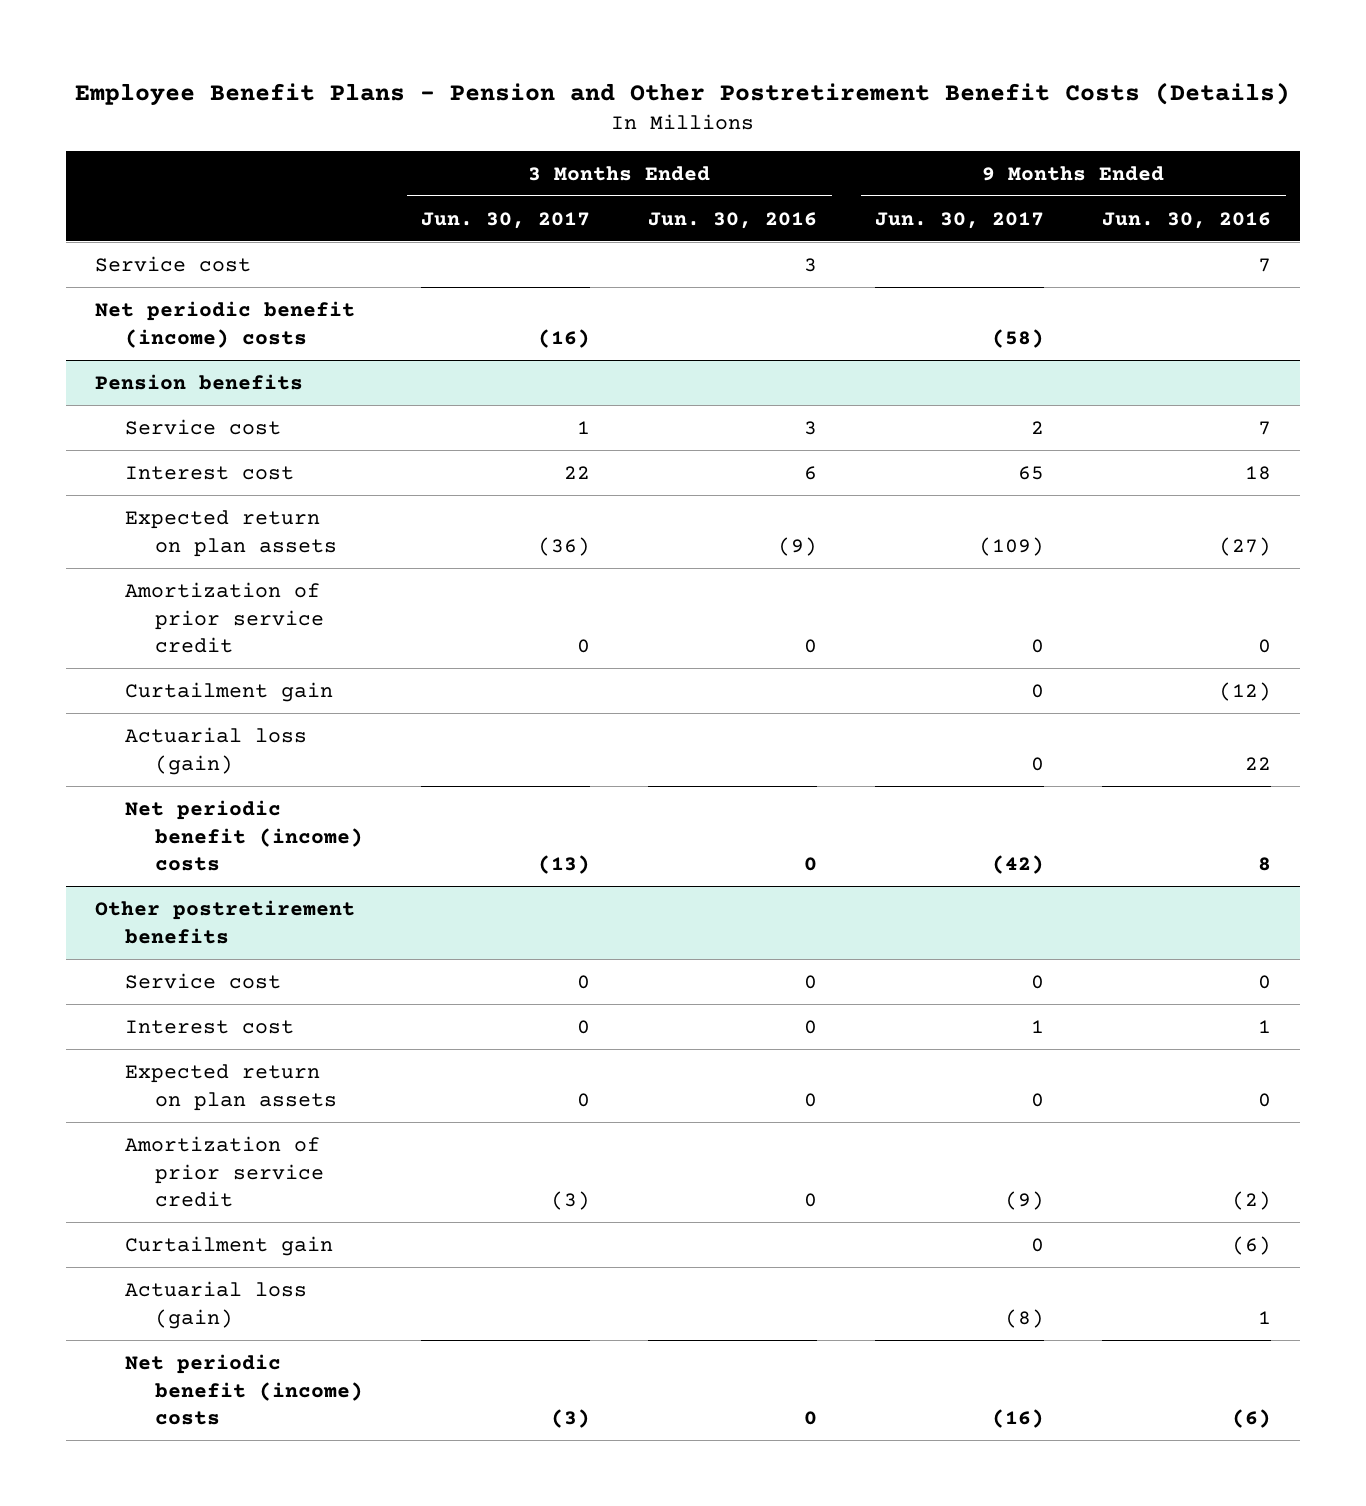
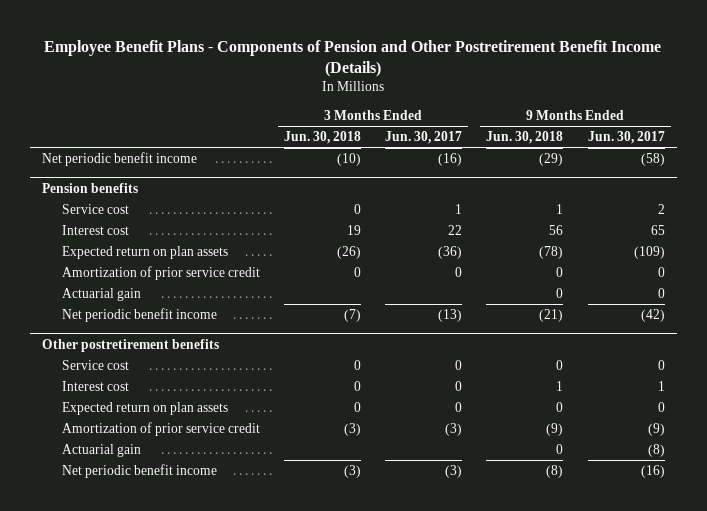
- Employee Benefit Plans - Pension and Other Postretirement Benefit Costs (Details)
+ Employee Benefit Plans - Components of Pension and Other Postretirement Benefit Income (Details)
- | 3 Months Ended Jun. 30, 2017 | 3 Months Ended Jun. 30, 2016 | 9 Months Ended Jun. 30, 2017 | 9 Months Ended Jun. 30, 2016
+ | 3 Months Ended Jun. 30, 2018 | 3 Months Ended Jun. 30, 2017 | 9 Months Ended Jun. 30, 2018 | 9 Months Ended Jun. 30, 2017
- Service cost | | 3 | | 7
- Net periodic benefit (income) costs | (16) | | (58) |
+ Net periodic benefit income | (10) | (16) | (29) | (58)
@ Pension benefits
- Curtailment gain | | | 0 | (12)
- Actuarial loss (gain) | | | 0 | 22
- Net periodic benefit (income) costs | (13) | 0 | (42) | 8
+ Actuarial gain | | | 0 | 0
+ Net periodic benefit income | (7) | (13) | (21) | (42)
@ Other postretirement benefits
- Curtailment gain | | | 0 | (6)
- Actuarial loss (gain) | | | (8) | 1
- Net periodic benefit (income) costs | (3) | 0 | (16) | (6)
+ Actuarial gain | | | 0 | (8)
+ Net periodic benefit income | (3) | (3) | (8) | (16)

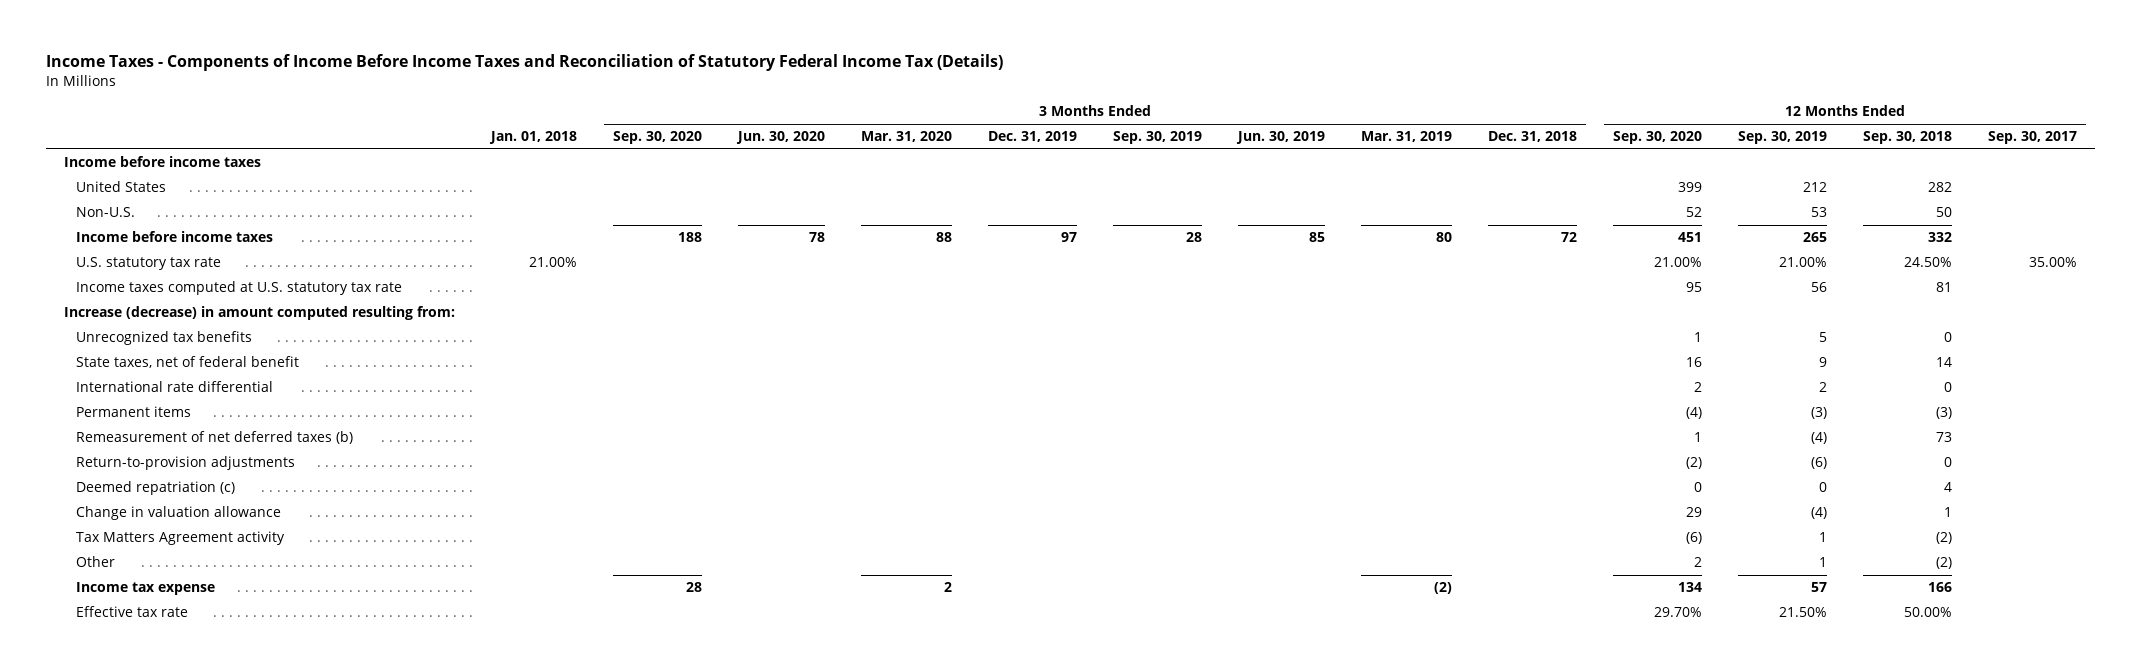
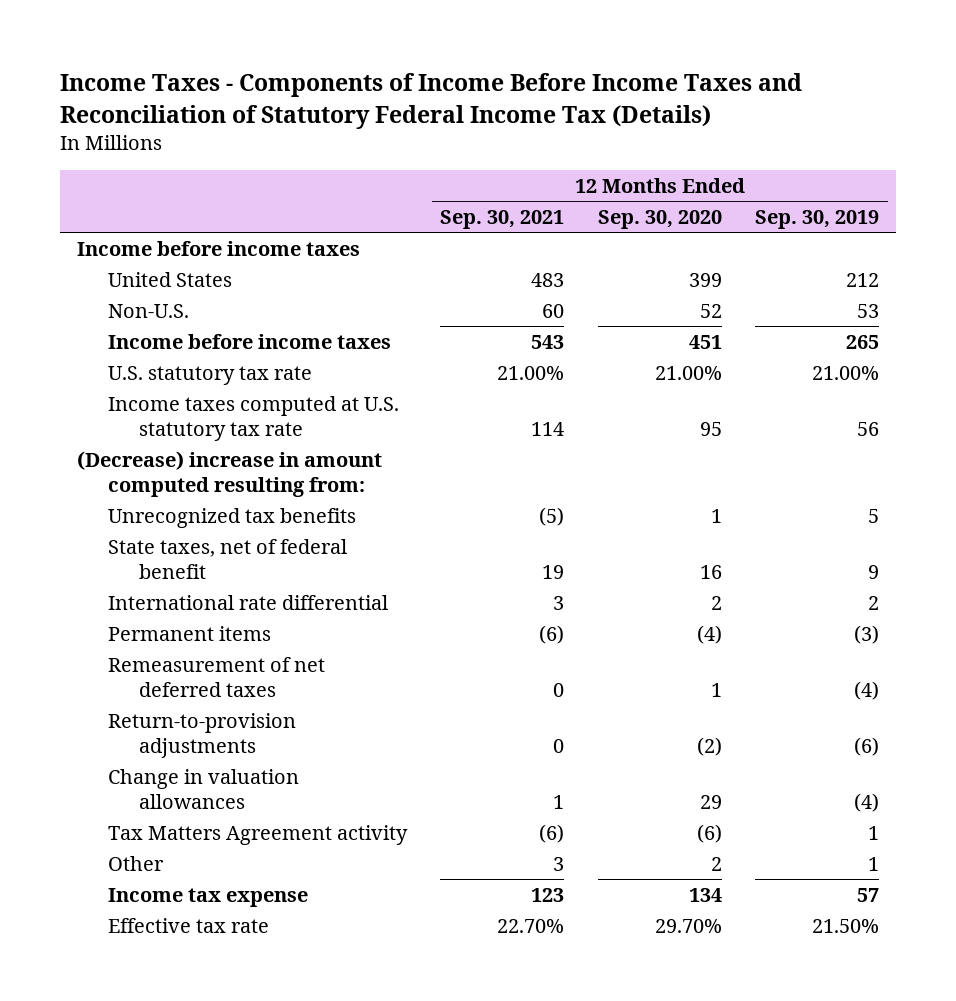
- | Jan. 01, 2018 | 3 Months Ended Sep. 30, 2020 | 3 Months Ended Jun. 30, 2020 | 3 Months Ended Mar. 31, 2020 | 3 Months Ended Dec. 31, 2019 | 3 Months Ended Sep. 30, 2019 | 3 Months Ended Jun. 30, 2019 | 3 Months Ended Mar. 31, 2019 | 3 Months Ended Dec. 31, 2018 | 12 Months Ended Sep. 30, 2020 | 12 Months Ended Sep. 30, 2019 | 12 Months Ended Sep. 30, 2018 | 12 Months Ended Sep. 30, 2017
+ | 12 Months Ended Sep. 30, 2021 | 12 Months Ended Sep. 30, 2020 | 12 Months Ended Sep. 30, 2019
- Increase (decrease) in amount computed resulting from:
+ (Decrease) increase in amount computed resulting from:
- Remeasurement of net deferred taxes (b) | | | | | | | | | | 1 | (4) | 73 |
+ Remeasurement of net deferred taxes | 0 | 1 | (4)
- Deemed repatriation (c) | | | | | | | | | | 0 | 0 | 4 |
- Change in valuation allowance | | | | | | | | | | 29 | (4) | 1 |
+ Change in valuation allowances | 1 | 29 | (4)

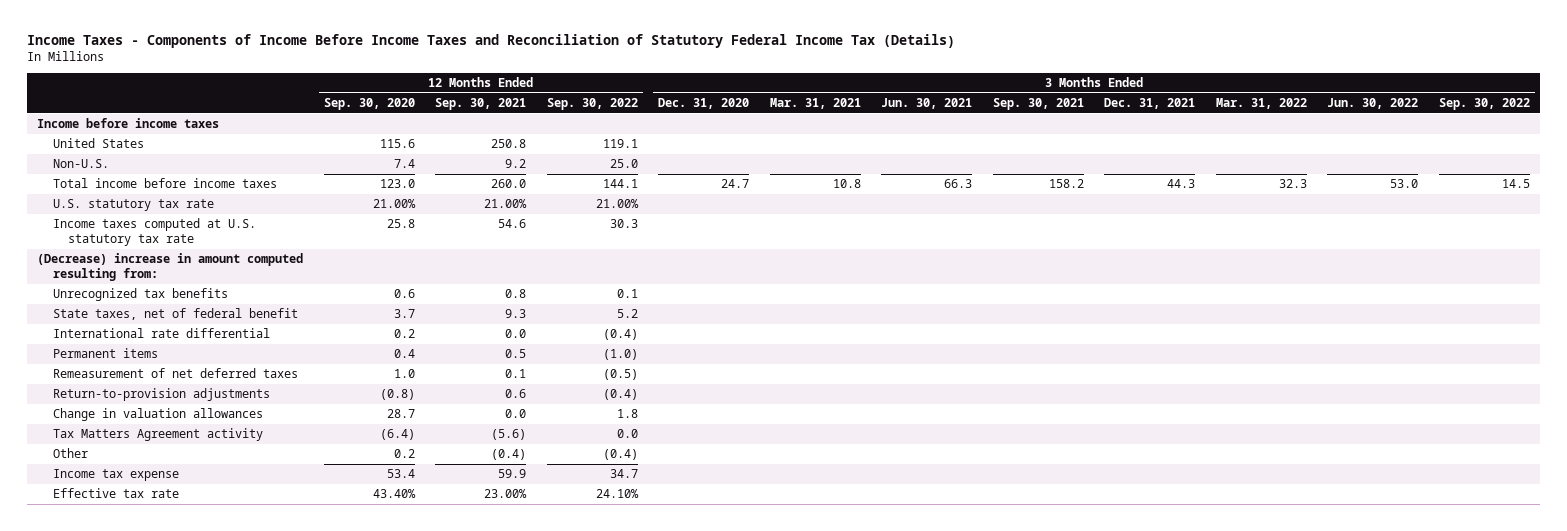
- | 12 Months Ended Sep. 30, 2021 | 12 Months Ended Sep. 30, 2020 | 12 Months Ended Sep. 30, 2019
+ | 12 Months Ended Sep. 30, 2020 | 12 Months Ended Sep. 30, 2021 | 12 Months Ended Sep. 30, 2022 | 3 Months Ended Dec. 31, 2020 | 3 Months Ended Mar. 31, 2021 | 3 Months Ended Jun. 30, 2021 | 3 Months Ended Sep. 30, 2021 | 3 Months Ended Dec. 31, 2021 | 3 Months Ended Mar. 31, 2022 | 3 Months Ended Jun. 30, 2022 | 3 Months Ended Sep. 30, 2022
- United States | 483 | 399 | 212
- Non-U.S. | 60 | 52 | 53
- Income before income taxes | 543 | 451 | 265
+ United States | 115.6 | 250.8 | 119.1 | | | | | | | |
+ Non-U.S. | 7.4 | 9.2 | 25.0 | | | | | | | |
+ Total income before income taxes | 123.0 | 260.0 | 144.1 | 24.7 | 10.8 | 66.3 | 158.2 | 44.3 | 32.3 | 53.0 | 14.5
- Income taxes computed at U.S. statutory tax rate | 114 | 95 | 56
+ Income taxes computed at U.S. statutory tax rate | 25.8 | 54.6 | 30.3 | | | | | | | |
- Unrecognized tax benefits | (5) | 1 | 5
- State taxes, net of federal benefit | 19 | 16 | 9
- International rate differential | 3 | 2 | 2
- Permanent items | (6) | (4) | (3)
- Remeasurement of net deferred taxes | 0 | 1 | (4)
- Return-to-provision adjustments | 0 | (2) | (6)
- Change in valuation allowances | 1 | 29 | (4)
- Tax Matters Agreement activity | (6) | (6) | 1
- Other | 3 | 2 | 1
- Income tax expense | 123 | 134 | 57
- Effective tax rate | 22.70% | 29.70% | 21.50%
+ Unrecognized tax benefits | 0.6 | 0.8 | 0.1 | | | | | | | |
+ State taxes, net of federal benefit | 3.7 | 9.3 | 5.2 | | | | | | | |
+ International rate differential | 0.2 | 0.0 | (0.4) | | | | | | | |
+ Permanent items | 0.4 | 0.5 | (1.0) | | | | | | | |
+ Remeasurement of net deferred taxes | 1.0 | 0.1 | (0.5) | | | | | | | |
+ Return-to-provision adjustments | (0.8) | 0.6 | (0.4) | | | | | | | |
+ Change in valuation allowances | 28.7 | 0.0 | 1.8 | | | | | | | |
+ Tax Matters Agreement activity | (6.4) | (5.6) | 0.0 | | | | | | | |
+ Other | 0.2 | (0.4) | (0.4) | | | | | | | |
+ Income tax expense | 53.4 | 59.9 | 34.7 | | | | | | | |
+ Effective tax rate | 43.40% | 23.00% | 24.10% | | | | | | | |

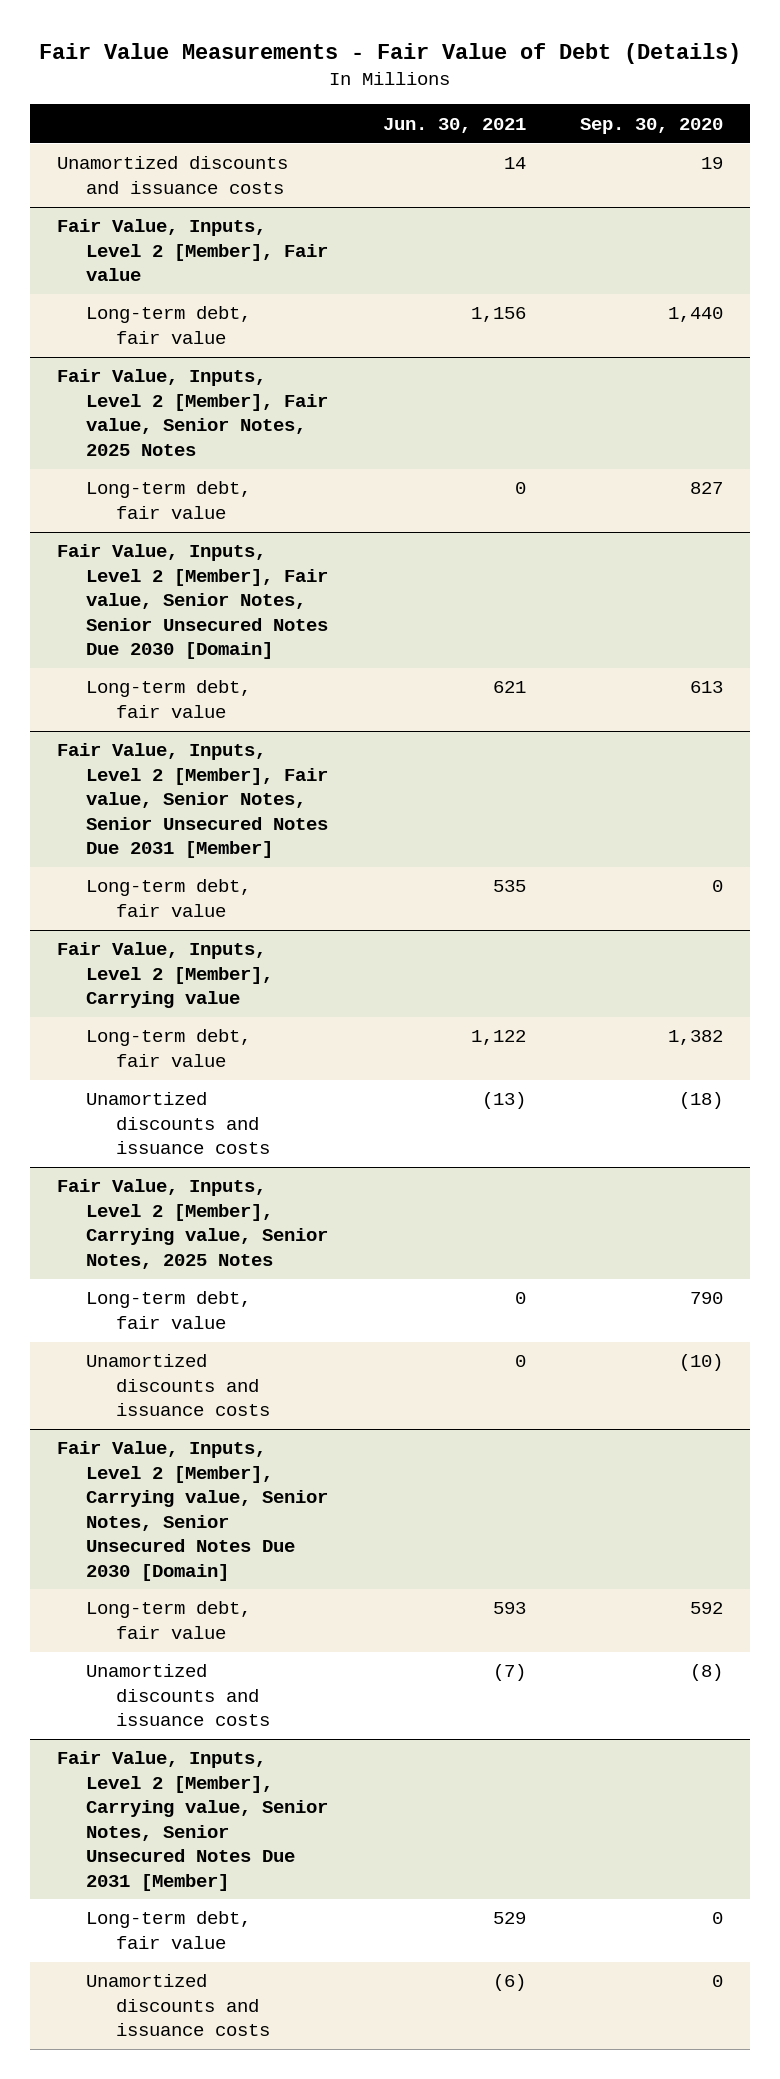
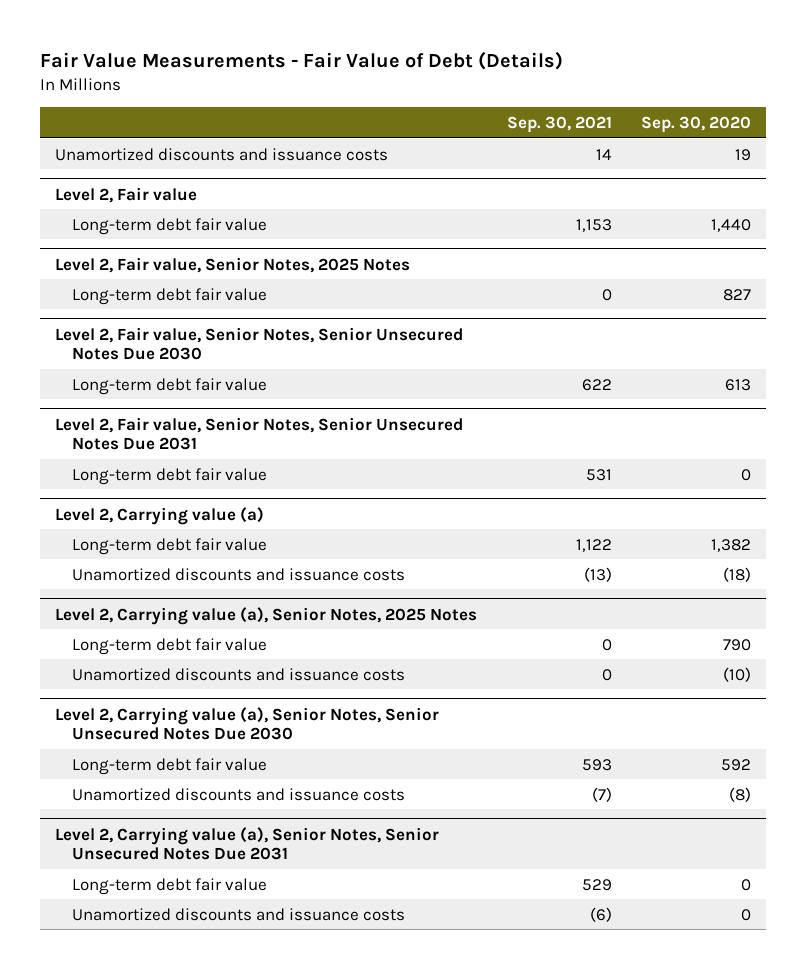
- | Jun. 30, 2021 | Sep. 30, 2020
+ | Sep. 30, 2021 | Sep. 30, 2020
- Fair Value, Inputs, Level 2 [Member], Fair value
- Long-term debt, fair value | 1,156 | 1,440
- Fair Value, Inputs, Level 2 [Member], Fair value, Senior Notes, 2025 Notes
- Long-term debt, fair value | 0 | 827
- Fair Value, Inputs, Level 2 [Member], Fair value, Senior Notes, Senior Unsecured Notes Due 2030 [Domain]
- Long-term debt, fair value | 621 | 613
- Fair Value, Inputs, Level 2 [Member], Fair value, Senior Notes, Senior Unsecured Notes Due 2031 [Member]
- Long-term debt, fair value | 535 | 0
- Fair Value, Inputs, Level 2 [Member], Carrying value
- Long-term debt, fair value | 1,122 | 1,382
+ Level 2, Fair value
+ Long-term debt fair value | 1,153 | 1,440
+ Level 2, Fair value, Senior Notes, 2025 Notes
+ Long-term debt fair value | 0 | 827
+ Level 2, Fair value, Senior Notes, Senior Unsecured Notes Due 2030
+ Long-term debt fair value | 622 | 613
+ Level 2, Fair value, Senior Notes, Senior Unsecured Notes Due 2031
+ Long-term debt fair value | 531 | 0
+ Level 2, Carrying value (a)
+ Long-term debt fair value | 1,122 | 1,382
- Fair Value, Inputs, Level 2 [Member], Carrying value, Senior Notes, 2025 Notes
- Long-term debt, fair value | 0 | 790
+ Level 2, Carrying value (a), Senior Notes, 2025 Notes
+ Long-term debt fair value | 0 | 790
- Fair Value, Inputs, Level 2 [Member], Carrying value, Senior Notes, Senior Unsecured Notes Due 2030 [Domain]
- Long-term debt, fair value | 593 | 592
+ Level 2, Carrying value (a), Senior Notes, Senior Unsecured Notes Due 2030
+ Long-term debt fair value | 593 | 592
- Fair Value, Inputs, Level 2 [Member], Carrying value, Senior Notes, Senior Unsecured Notes Due 2031 [Member]
- Long-term debt, fair value | 529 | 0
+ Level 2, Carrying value (a), Senior Notes, Senior Unsecured Notes Due 2031
+ Long-term debt fair value | 529 | 0

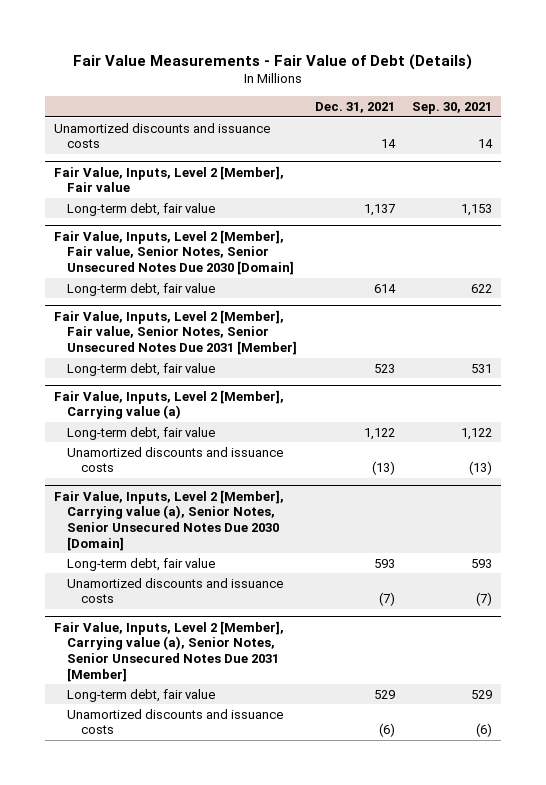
- | Sep. 30, 2021 | Sep. 30, 2020
+ | Dec. 31, 2021 | Sep. 30, 2021
- Level 2, Fair value
- Long-term debt fair value | 1,153 | 1,440
- Level 2, Fair value, Senior Notes, 2025 Notes
- Long-term debt fair value | 0 | 827
- Level 2, Fair value, Senior Notes, Senior Unsecured Notes Due 2030
- Long-term debt fair value | 622 | 613
- Level 2, Fair value, Senior Notes, Senior Unsecured Notes Due 2031
- Long-term debt fair value | 531 | 0
- Level 2, Carrying value (a)
- Long-term debt fair value | 1,122 | 1,382
+ Fair Value, Inputs, Level 2 [Member], Fair value
+ Long-term debt, fair value | 1,137 | 1,153
+ Fair Value, Inputs, Level 2 [Member], Fair value, Senior Notes, Senior Unsecured Notes Due 2030 [Domain]
+ Long-term debt, fair value | 614 | 622
+ Fair Value, Inputs, Level 2 [Member], Fair value, Senior Notes, Senior Unsecured Notes Due 2031 [Member]
+ Long-term debt, fair value | 523 | 531
+ Fair Value, Inputs, Level 2 [Member], Carrying value (a)
+ Long-term debt, fair value | 1,122 | 1,122
- Level 2, Carrying value (a), Senior Notes, 2025 Notes
- Long-term debt fair value | 0 | 790
- Unamortized discounts and issuance costs | 0 | (10)
- Level 2, Carrying value (a), Senior Notes, Senior Unsecured Notes Due 2030
- Long-term debt fair value | 593 | 592
+ Fair Value, Inputs, Level 2 [Member], Carrying value (a), Senior Notes, Senior Unsecured Notes Due 2030 [Domain]
+ Long-term debt, fair value | 593 | 593
- Level 2, Carrying value (a), Senior Notes, Senior Unsecured Notes Due 2031
- Long-term debt fair value | 529 | 0
+ Fair Value, Inputs, Level 2 [Member], Carrying value (a), Senior Notes, Senior Unsecured Notes Due 2031 [Member]
+ Long-term debt, fair value | 529 | 529

